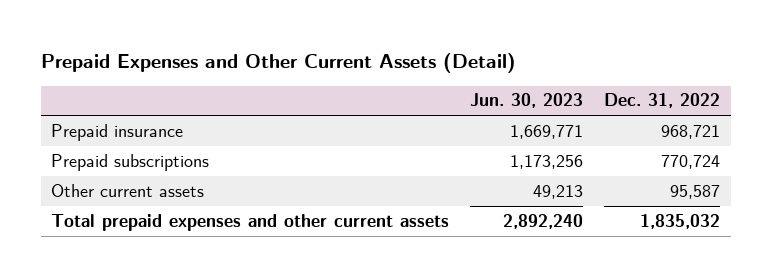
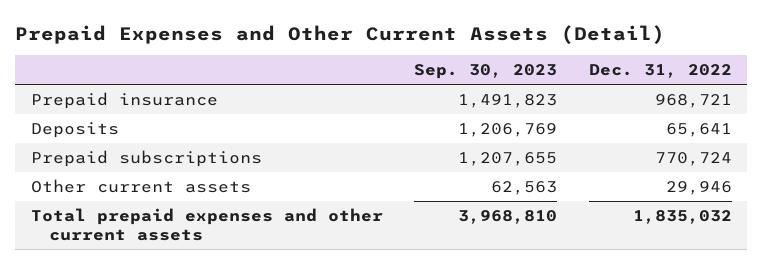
- | Jun. 30, 2023 | Dec. 31, 2022
+ | Sep. 30, 2023 | Dec. 31, 2022
+ Deposits | 1,206,769 | 65,641
- Other current assets | 49,213 | 95,587
+ Other current assets | 62,563 | 29,946

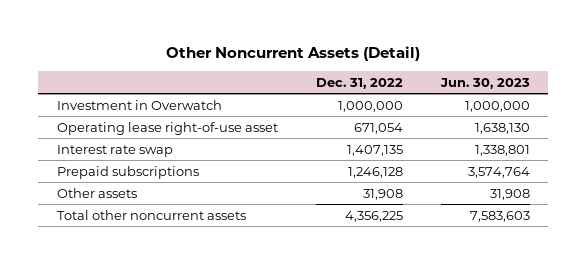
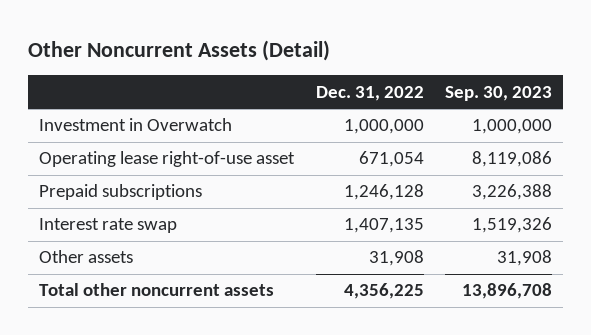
- | Dec. 31, 2022 | Jun. 30, 2023
+ | Dec. 31, 2022 | Sep. 30, 2023
moved down: Interest rate swap | 1,407,135 | 1,519,326

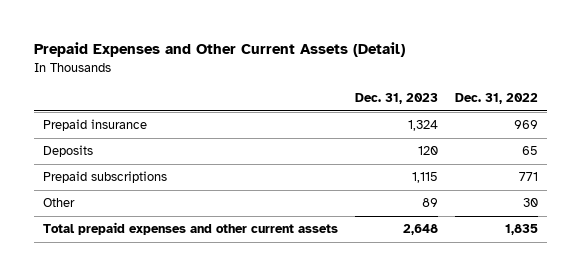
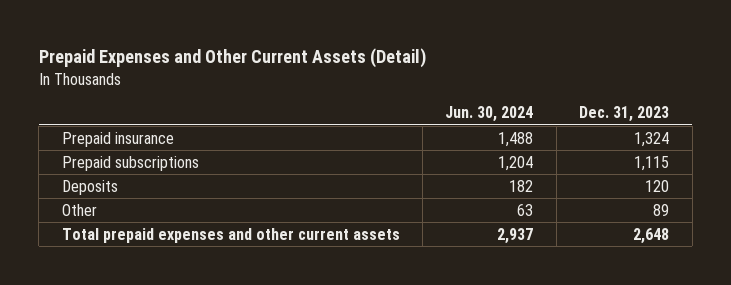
- | Dec. 31, 2023 | Dec. 31, 2022
+ | Jun. 30, 2024 | Dec. 31, 2023
moved down: Deposits | 182 | 120

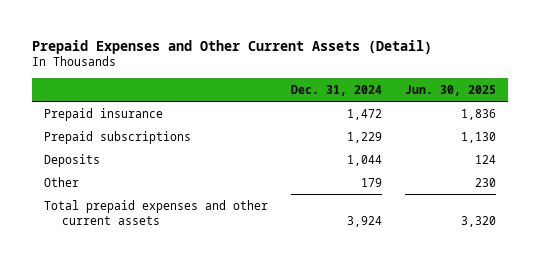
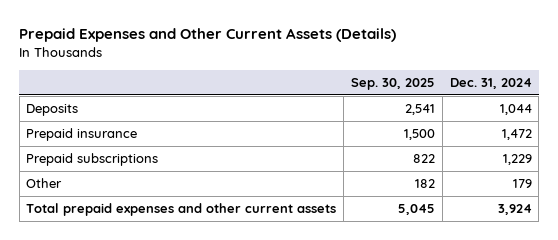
- Prepaid Expenses and Other Current Assets (Detail)
+ Prepaid Expenses and Other Current Assets (Details)
- | Dec. 31, 2024 | Jun. 30, 2025
+ | Sep. 30, 2025 | Dec. 31, 2024
moved up: Deposits | 2,541 | 1,044

